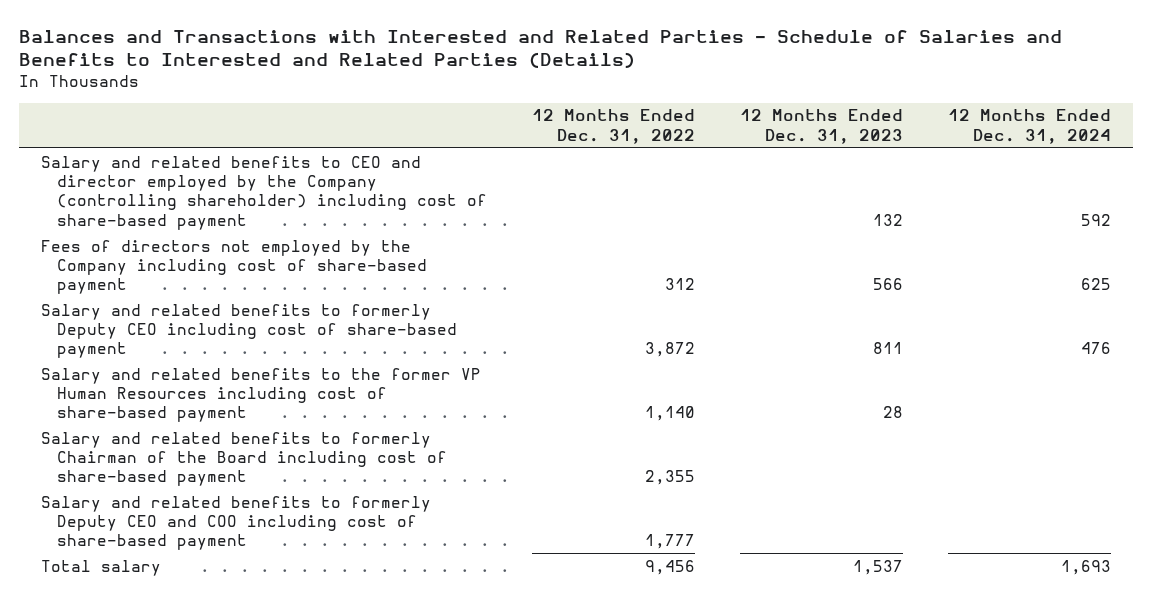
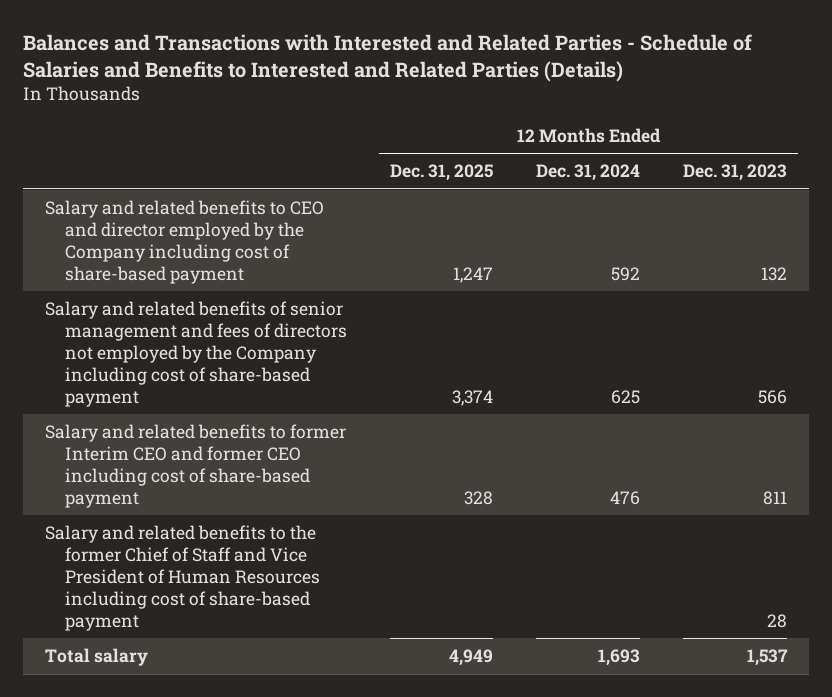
- | 12 Months Ended Dec. 31, 2022 | 12 Months Ended Dec. 31, 2023 | 12 Months Ended Dec. 31, 2024
+ | 12 Months Ended Dec. 31, 2025 | 12 Months Ended Dec. 31, 2024 | 12 Months Ended Dec. 31, 2023
- Salary and related benefits to CEO and director employed by the Company (controlling shareholder) including cost of share-based payment | | 132 | 592
- Fees of directors not employed by the Company including cost of share-based payment | 312 | 566 | 625
- Salary and related benefits to formerly Deputy CEO including cost of share-based payment | 3,872 | 811 | 476
- Salary and related benefits to the former VP Human Resources including cost of share-based payment | 1,140 | 28 |
- Salary and related benefits to formerly Chairman of the Board including cost of share-based payment | 2,355 | |
- Salary and related benefits to formerly Deputy CEO and COO including cost of share-based payment | 1,777 | |
+ Salary and related benefits to CEO and director employed by the Company including cost of share-based payment | 1,247 | 592 | 132
+ Salary and related benefits of senior management and fees of directors not employed by the Company including cost of share-based payment | 3,374 | 625 | 566
+ Salary and related benefits to former Interim CEO and former CEO including cost of share-based payment | 328 | 476 | 811
+ Salary and related benefits to the former Chief of Staff and Vice President of Human Resources including cost of share-based payment | | | 28

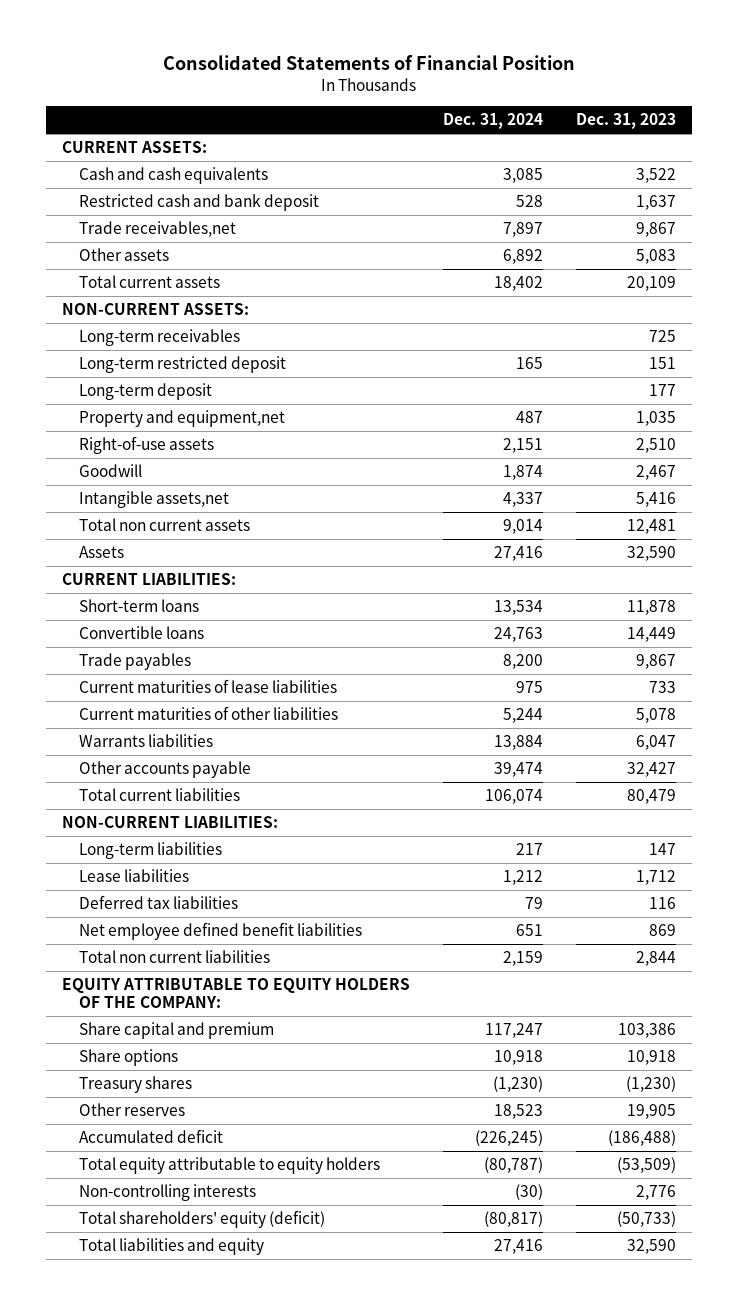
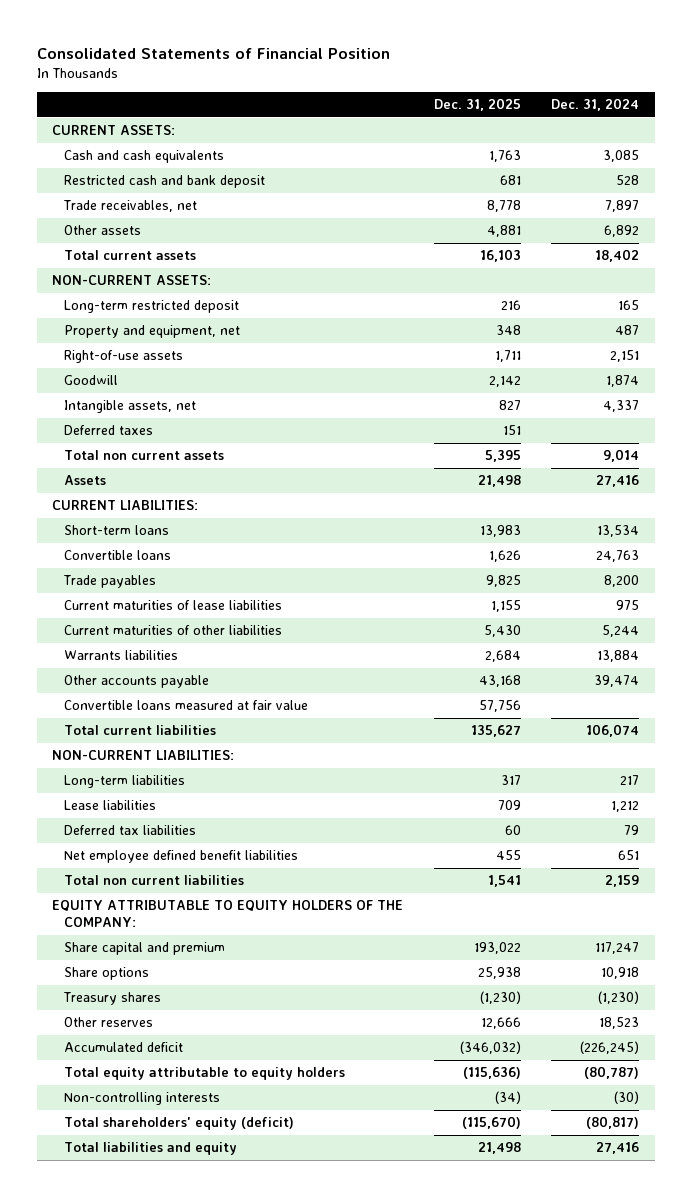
- | Dec. 31, 2024 | Dec. 31, 2023
+ | Dec. 31, 2025 | Dec. 31, 2024
- Trade receivables,net | 7,897 | 9,867
+ Trade receivables, net | 8,778 | 7,897
- Long-term receivables | | 725
- Long-term deposit | | 177
- Property and equipment,net | 487 | 1,035
+ Property and equipment, net | 348 | 487
- Intangible assets,net | 4,337 | 5,416
+ Intangible assets, net | 827 | 4,337
+ Deferred taxes | 151 |
+ Convertible loans measured at fair value | 57,756 |

